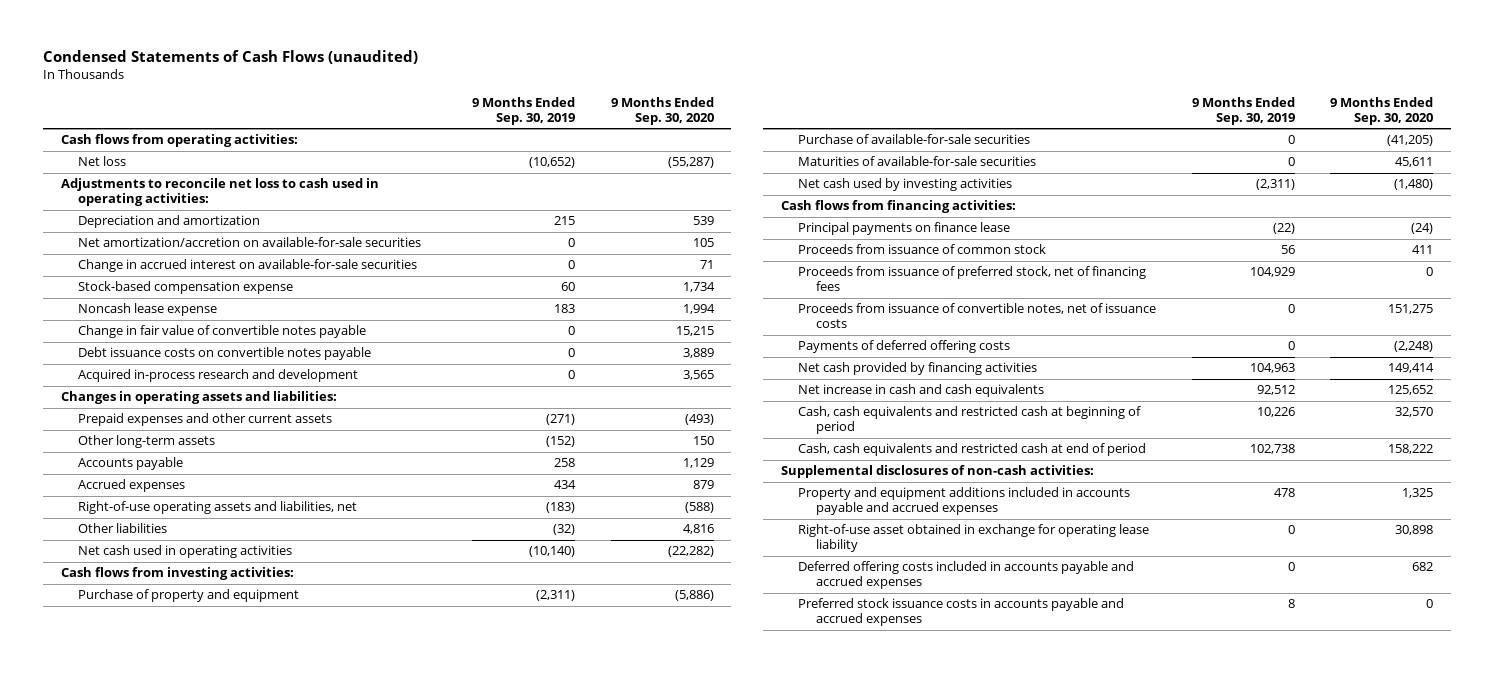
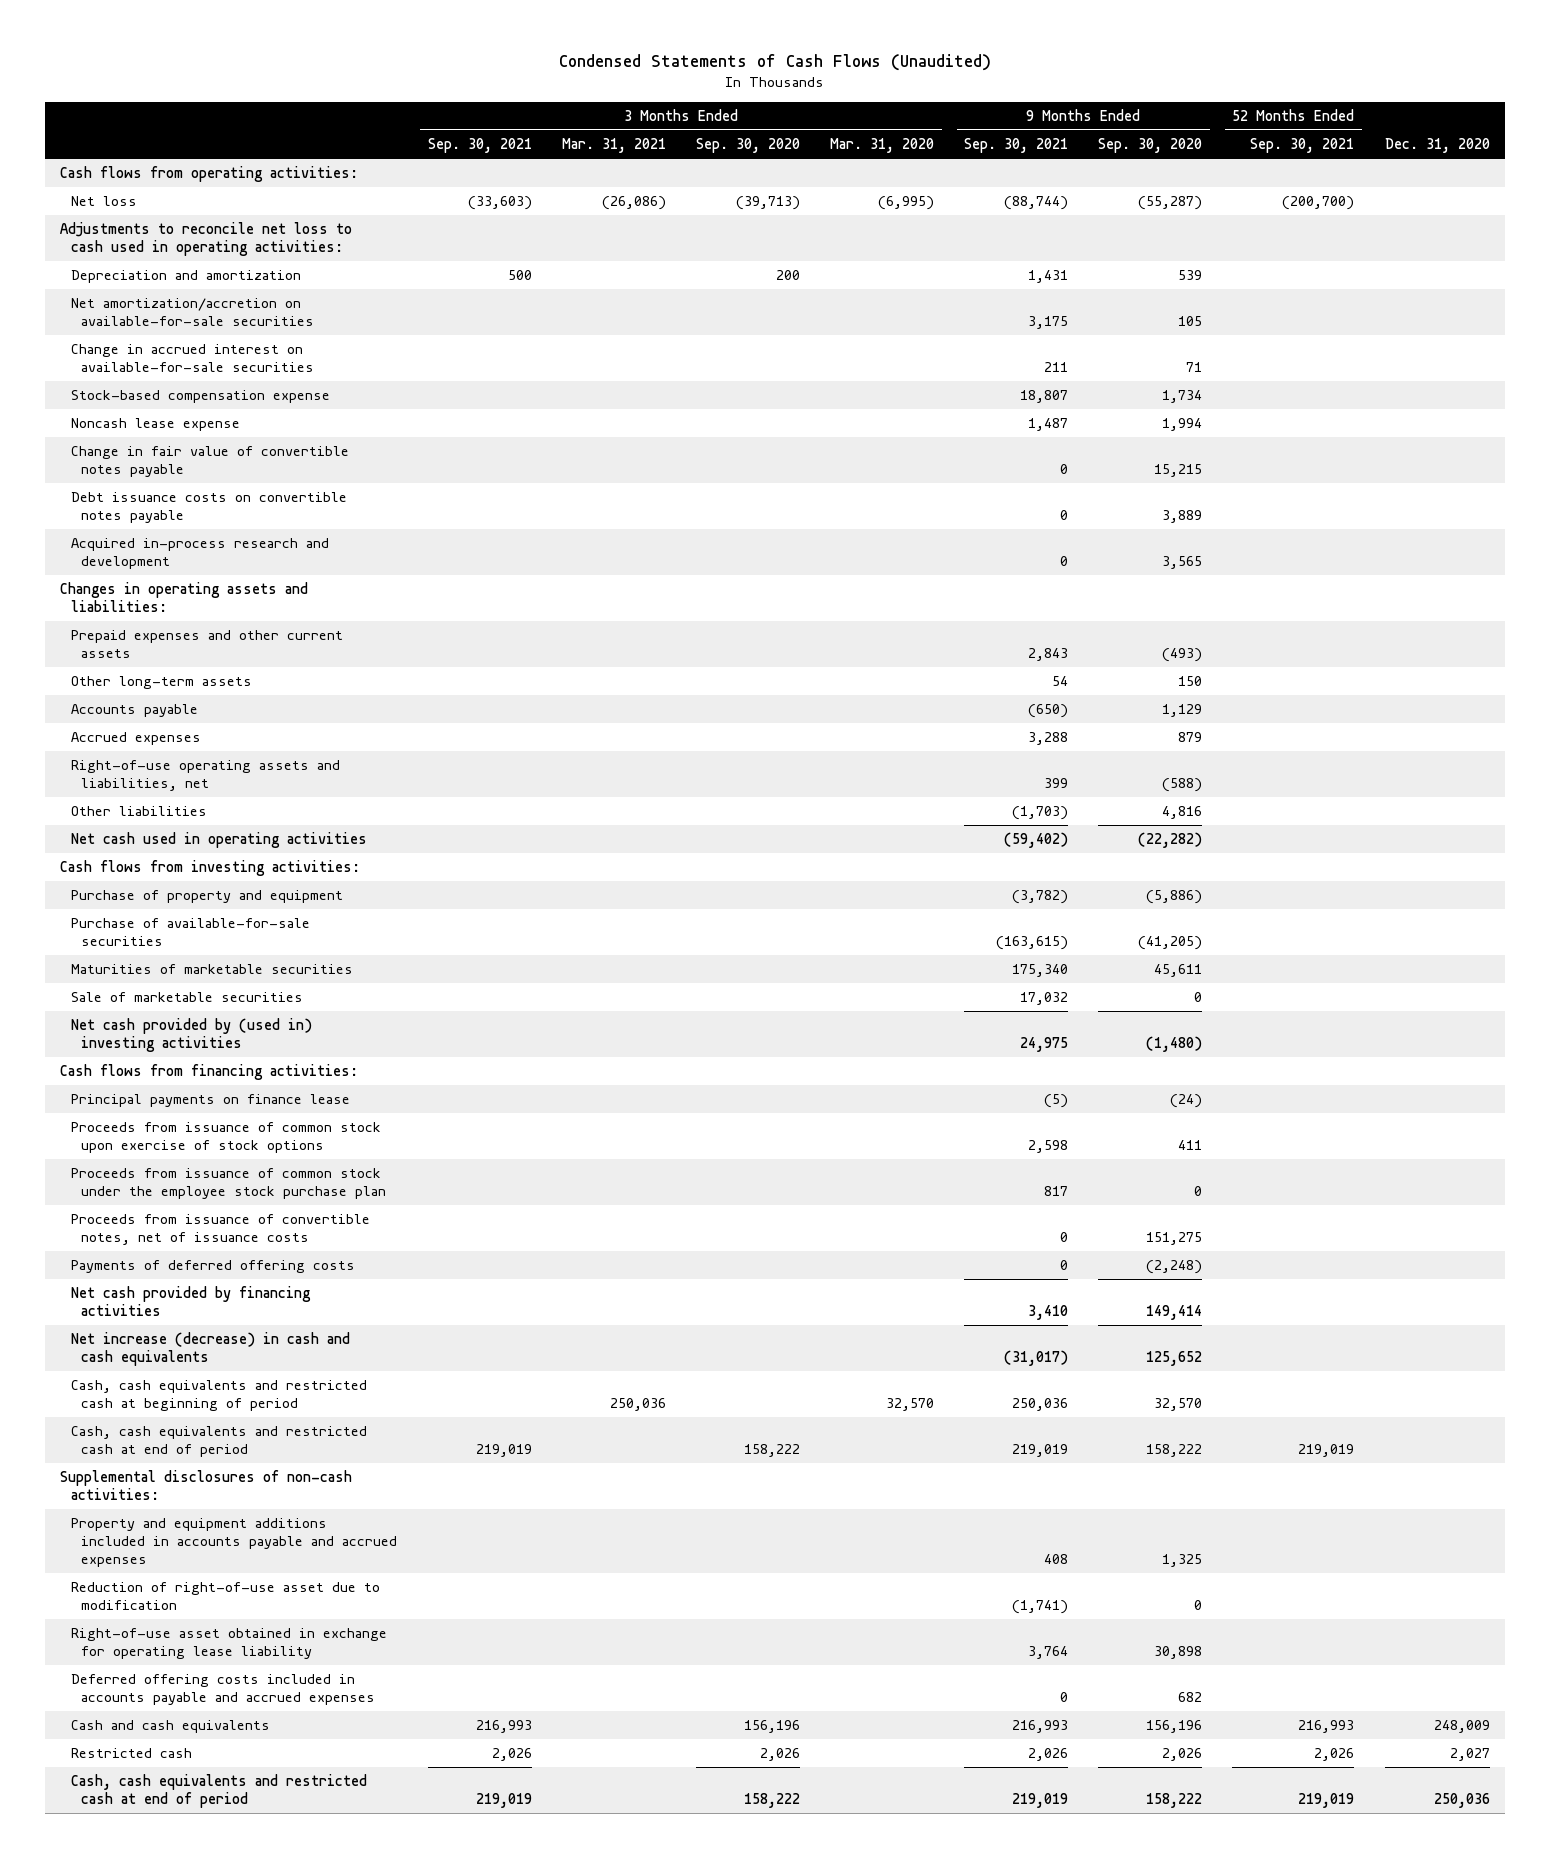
- Condensed Statements of Cash Flows (unaudited)
+ Condensed Statements of Cash Flows (Unaudited)
- | 9 Months Ended Sep. 30, 2019 | 9 Months Ended Sep. 30, 2020
+ | 3 Months Ended Sep. 30, 2021 | 3 Months Ended Mar. 31, 2021 | 3 Months Ended Sep. 30, 2020 | 3 Months Ended Mar. 31, 2020 | 9 Months Ended Sep. 30, 2021 | 9 Months Ended Sep. 30, 2020 | 52 Months Ended Sep. 30, 2021 | Dec. 31, 2020
- Maturities of available-for-sale securities | 0 | 45,611
- Net cash used by investing activities | (2,311) | (1,480)
+ Maturities of marketable securities | | | | | 175,340 | 45,611 | |
+ Sale of marketable securities | | | | | 17,032 | 0 | |
+ Net cash provided by (used in) investing activities | | | | | 24,975 | (1,480) | |
- Proceeds from issuance of common stock | 56 | 411
- Proceeds from issuance of preferred stock, net of financing fees | 104,929 | 0
+ Proceeds from issuance of common stock upon exercise of stock options | | | | | 2,598 | 411 | |
+ Proceeds from issuance of common stock under the employee stock purchase plan | | | | | 817 | 0 | |
- Net increase in cash and cash equivalents | 92,512 | 125,652
+ Net increase (decrease) in cash and cash equivalents | | | | | (31,017) | 125,652 | |
+ Reduction of right-of-use asset due to modification | | | | | (1,741) | 0 | |
- Preferred stock issuance costs in accounts payable and accrued expenses | 8 | 0
+ Cash and cash equivalents | 216,993 | | 156,196 | | 216,993 | 156,196 | 216,993 | 248,009
+ Restricted cash | 2,026 | | 2,026 | | 2,026 | 2,026 | 2,026 | 2,027
+ Cash, cash equivalents and restricted cash at end of period | 219,019 | | 158,222 | | 219,019 | 158,222 | 219,019 | 250,036

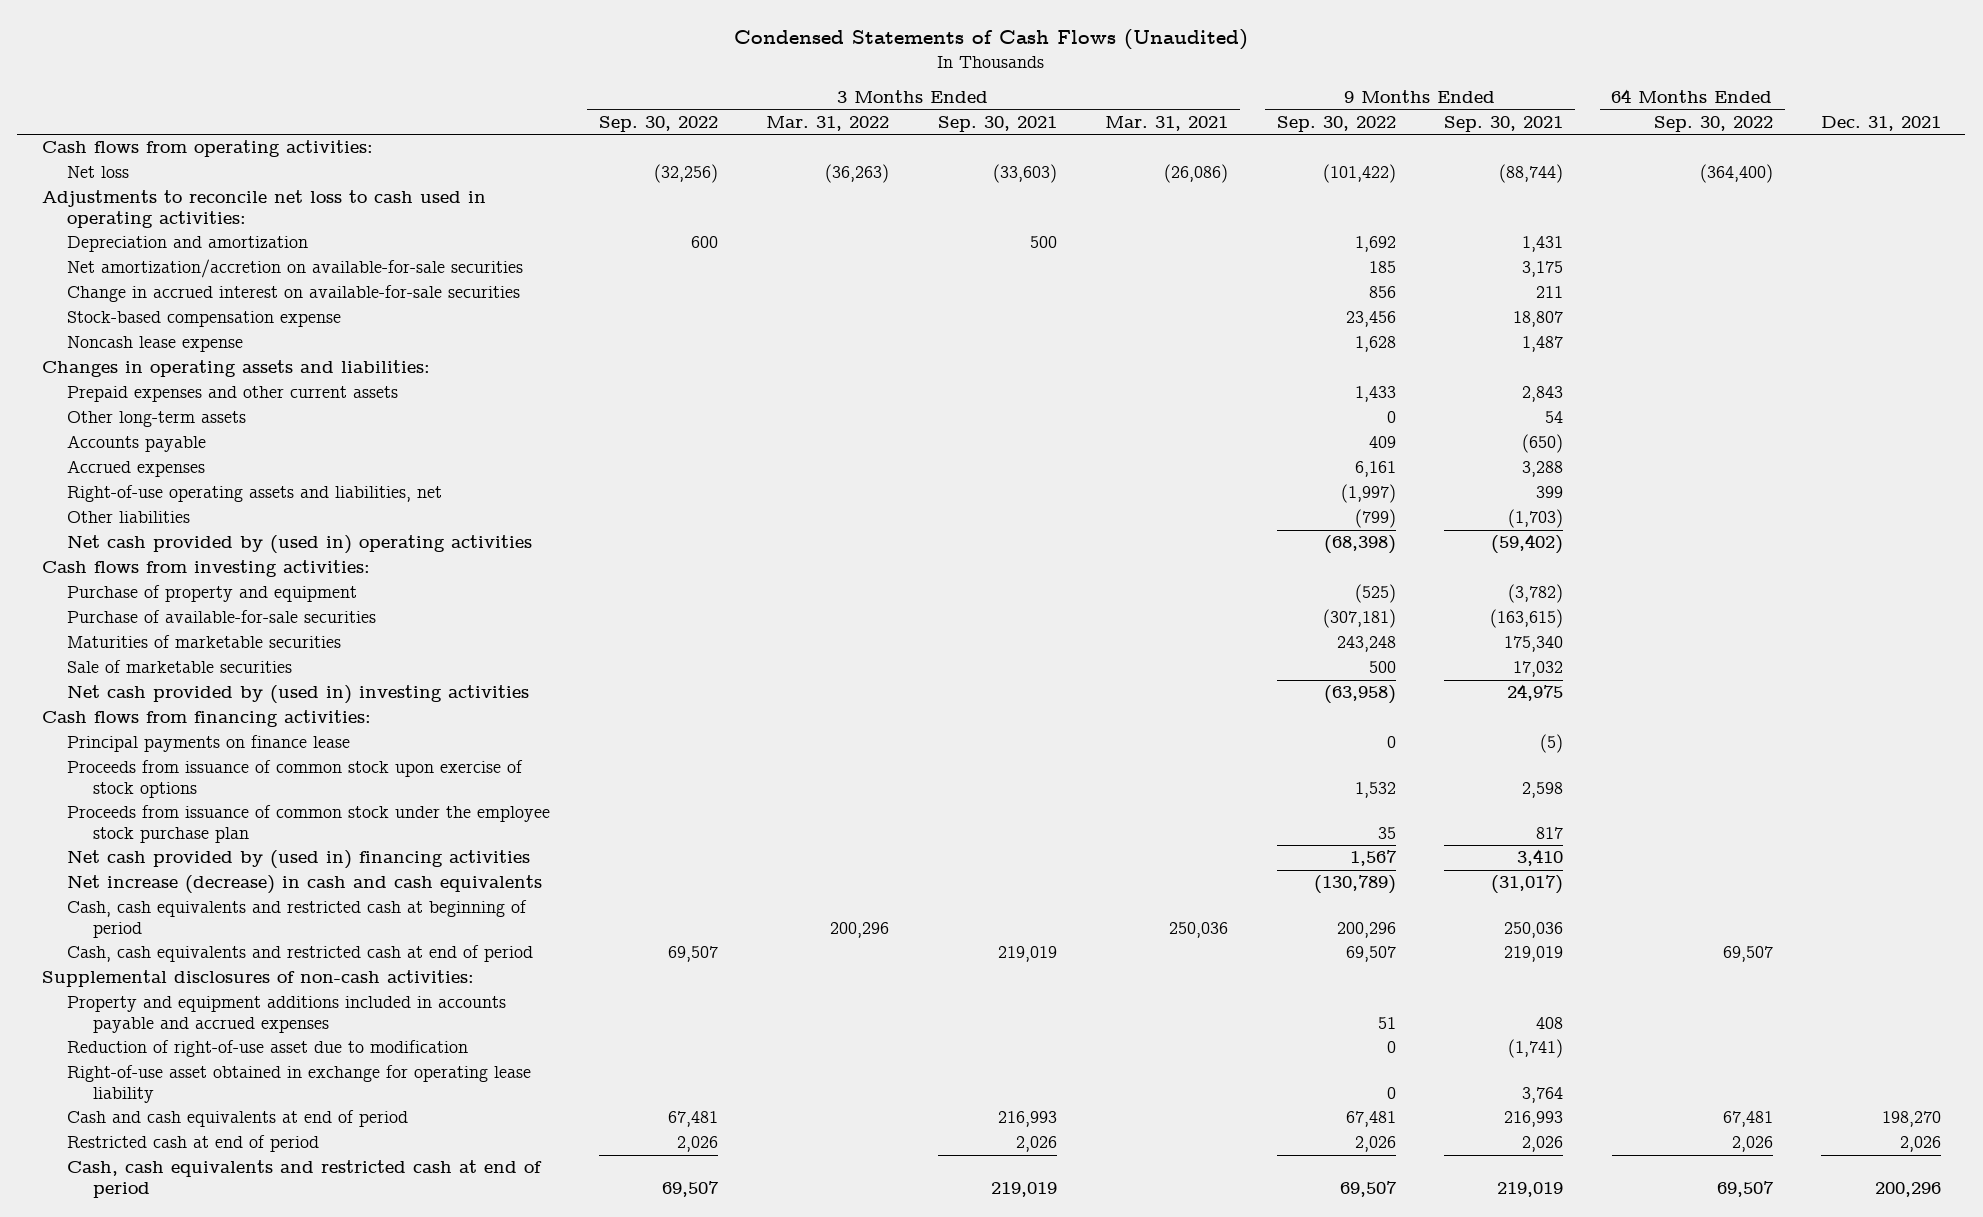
- | 3 Months Ended Sep. 30, 2021 | 3 Months Ended Mar. 31, 2021 | 3 Months Ended Sep. 30, 2020 | 3 Months Ended Mar. 31, 2020 | 9 Months Ended Sep. 30, 2021 | 9 Months Ended Sep. 30, 2020 | 52 Months Ended Sep. 30, 2021 | Dec. 31, 2020
+ | 3 Months Ended Sep. 30, 2022 | 3 Months Ended Mar. 31, 2022 | 3 Months Ended Sep. 30, 2021 | 3 Months Ended Mar. 31, 2021 | 9 Months Ended Sep. 30, 2022 | 9 Months Ended Sep. 30, 2021 | 64 Months Ended Sep. 30, 2022 | Dec. 31, 2021
- Change in fair value of convertible notes payable | | | | | 0 | 15,215 | |
- Debt issuance costs on convertible notes payable | | | | | 0 | 3,889 | |
- Acquired in-process research and development | | | | | 0 | 3,565 | |
- Net cash used in operating activities | | | | | (59,402) | (22,282) | |
+ Net cash provided by (used in) operating activities | | | | | (68,398) | (59,402) | |
- Proceeds from issuance of convertible notes, net of issuance costs | | | | | 0 | 151,275 | |
- Payments of deferred offering costs | | | | | 0 | (2,248) | |
- Net cash provided by financing activities | | | | | 3,410 | 149,414 | |
+ Net cash provided by (used in) financing activities | | | | | 1,567 | 3,410 | |
- Deferred offering costs included in accounts payable and accrued expenses | | | | | 0 | 682 | |
- Cash and cash equivalents | 216,993 | | 156,196 | | 216,993 | 156,196 | 216,993 | 248,009
- Restricted cash | 2,026 | | 2,026 | | 2,026 | 2,026 | 2,026 | 2,027
+ Cash and cash equivalents at end of period | 67,481 | | 216,993 | | 67,481 | 216,993 | 67,481 | 198,270
+ Restricted cash at end of period | 2,026 | | 2,026 | | 2,026 | 2,026 | 2,026 | 2,026

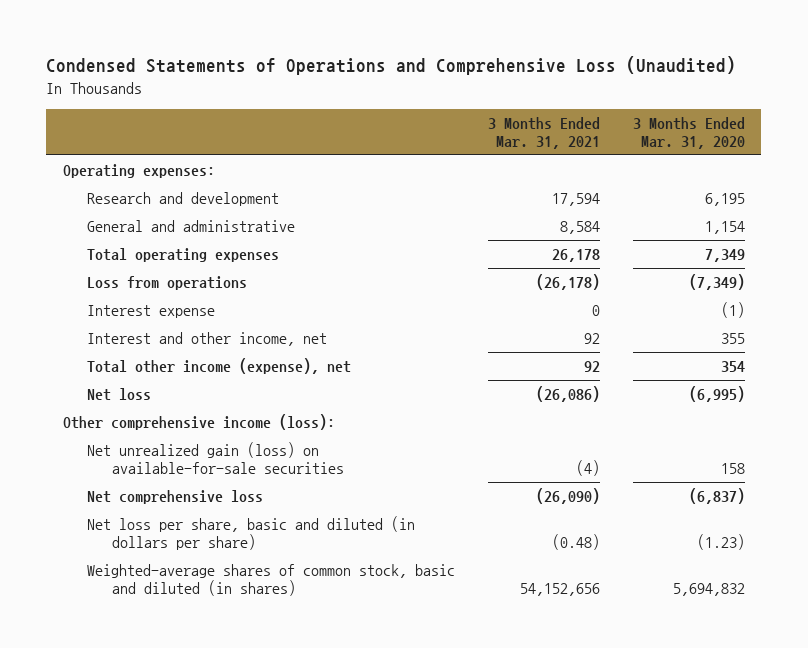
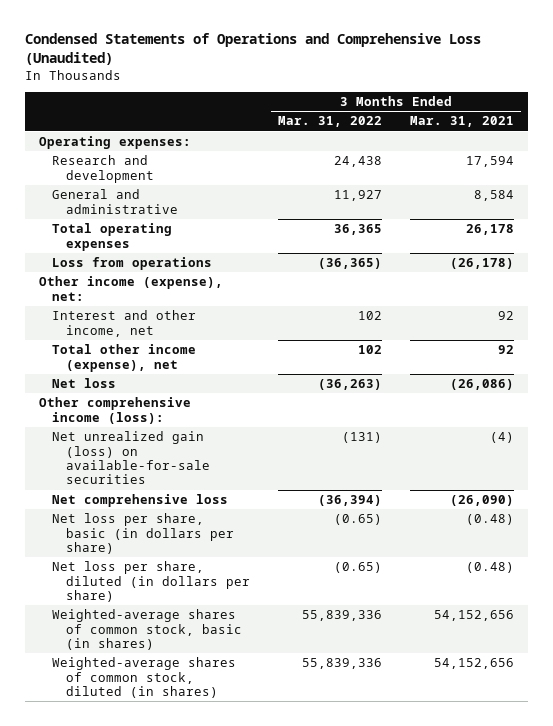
- | 3 Months Ended Mar. 31, 2021 | 3 Months Ended Mar. 31, 2020
+ | 3 Months Ended Mar. 31, 2022 | 3 Months Ended Mar. 31, 2021
- Interest expense | 0 | (1)
+ Other income (expense), net:
- Net loss per share, basic and diluted (in dollars per share) | (0.48) | (1.23)
- Weighted-average shares of common stock, basic and diluted (in shares) | 54,152,656 | 5,694,832
+ Net loss per share, basic (in dollars per share) | (0.65) | (0.48)
+ Net loss per share, diluted (in dollars per share) | (0.65) | (0.48)
+ Weighted-average shares of common stock, basic (in shares) | 55,839,336 | 54,152,656
+ Weighted-average shares of common stock, diluted (in shares) | 55,839,336 | 54,152,656

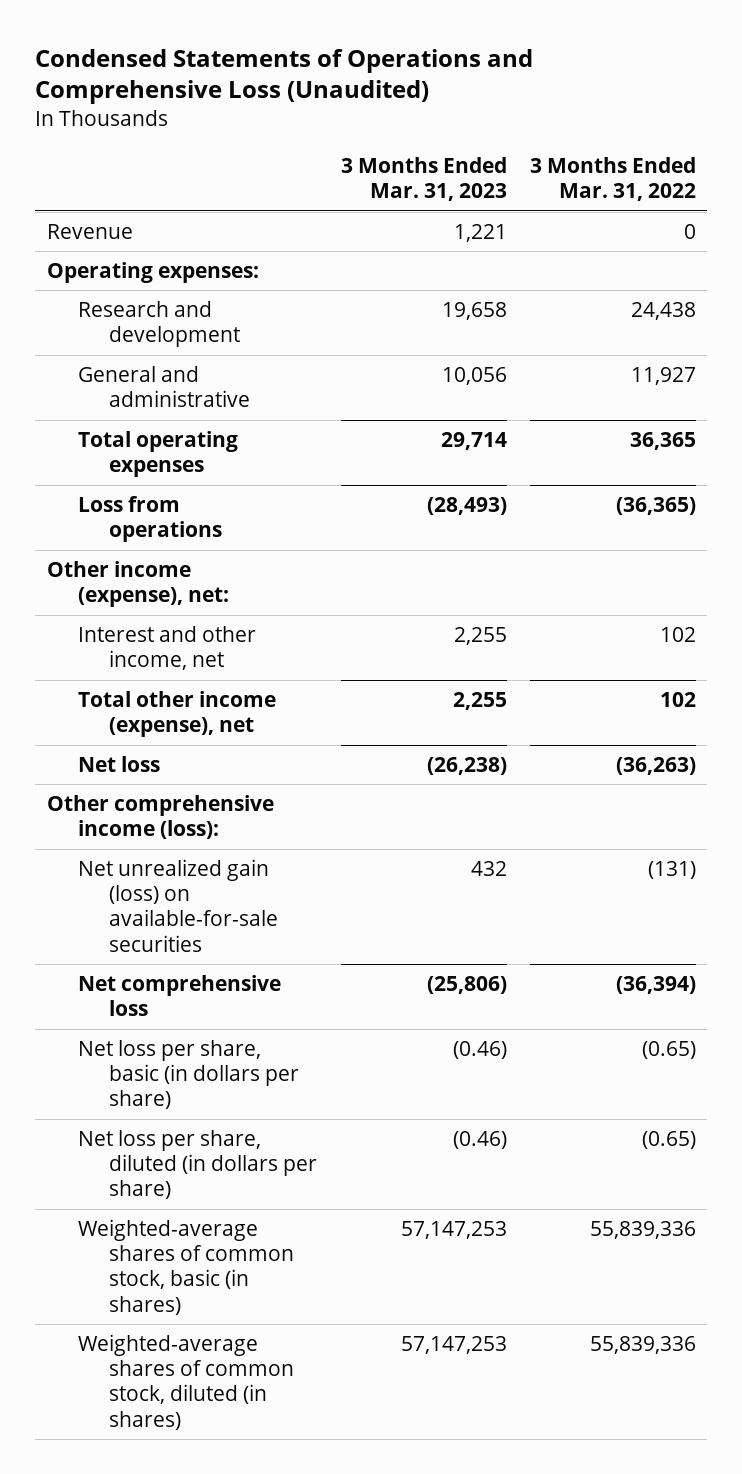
- | 3 Months Ended Mar. 31, 2022 | 3 Months Ended Mar. 31, 2021
+ | 3 Months Ended Mar. 31, 2023 | 3 Months Ended Mar. 31, 2022
+ Revenue | 1,221 | 0

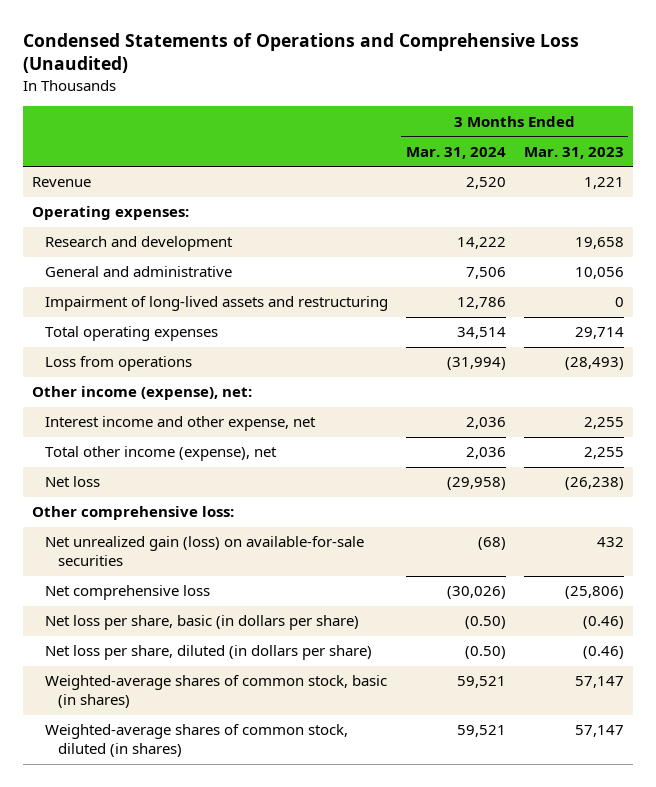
- | 3 Months Ended Mar. 31, 2023 | 3 Months Ended Mar. 31, 2022
+ | 3 Months Ended Mar. 31, 2024 | 3 Months Ended Mar. 31, 2023
+ Impairment of long-lived assets and restructuring | 12,786 | 0
- Interest and other income, net | 2,255 | 102
+ Interest income and other expense, net | 2,036 | 2,255
- Other comprehensive income (loss):
+ Other comprehensive loss:
- Weighted-average shares of common stock, basic (in shares) | 57,147,253 | 55,839,336
- Weighted-average shares of common stock, diluted (in shares) | 57,147,253 | 55,839,336
+ Weighted-average shares of common stock, basic (in shares) | 59,521 | 57,147
+ Weighted-average shares of common stock, diluted (in shares) | 59,521 | 57,147

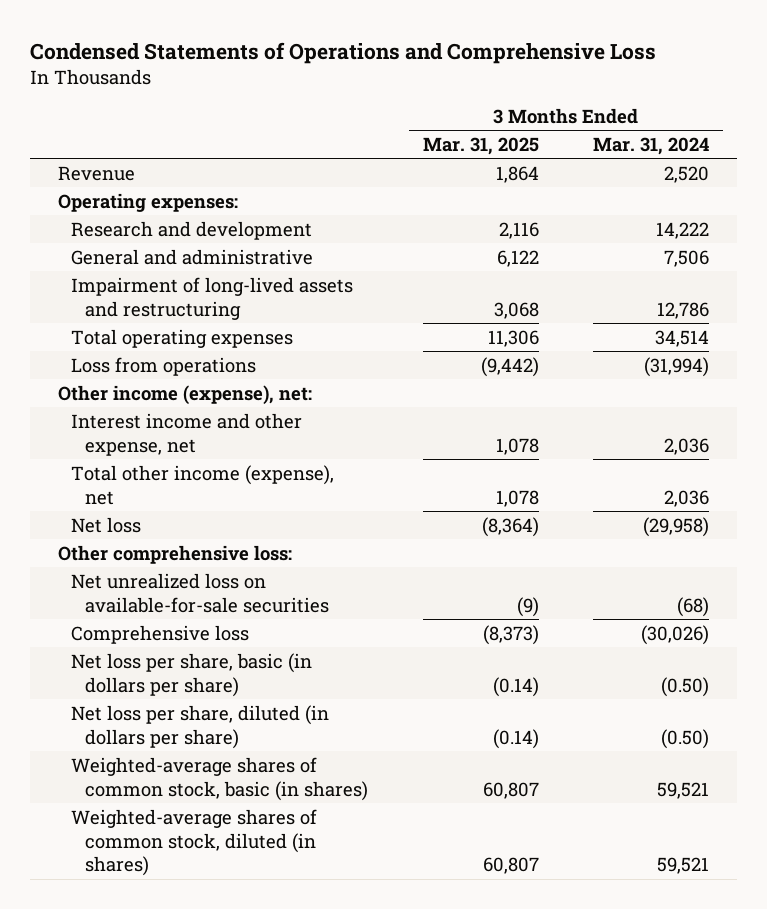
- Condensed Statements of Operations and Comprehensive Loss (Unaudited)
+ Condensed Statements of Operations and Comprehensive Loss
- | 3 Months Ended Mar. 31, 2024 | 3 Months Ended Mar. 31, 2023
+ | 3 Months Ended Mar. 31, 2025 | 3 Months Ended Mar. 31, 2024
- Net unrealized gain (loss) on available-for-sale securities | (68) | 432
- Net comprehensive loss | (30,026) | (25,806)
+ Net unrealized loss on available-for-sale securities | (9) | (68)
+ Comprehensive loss | (8,373) | (30,026)

